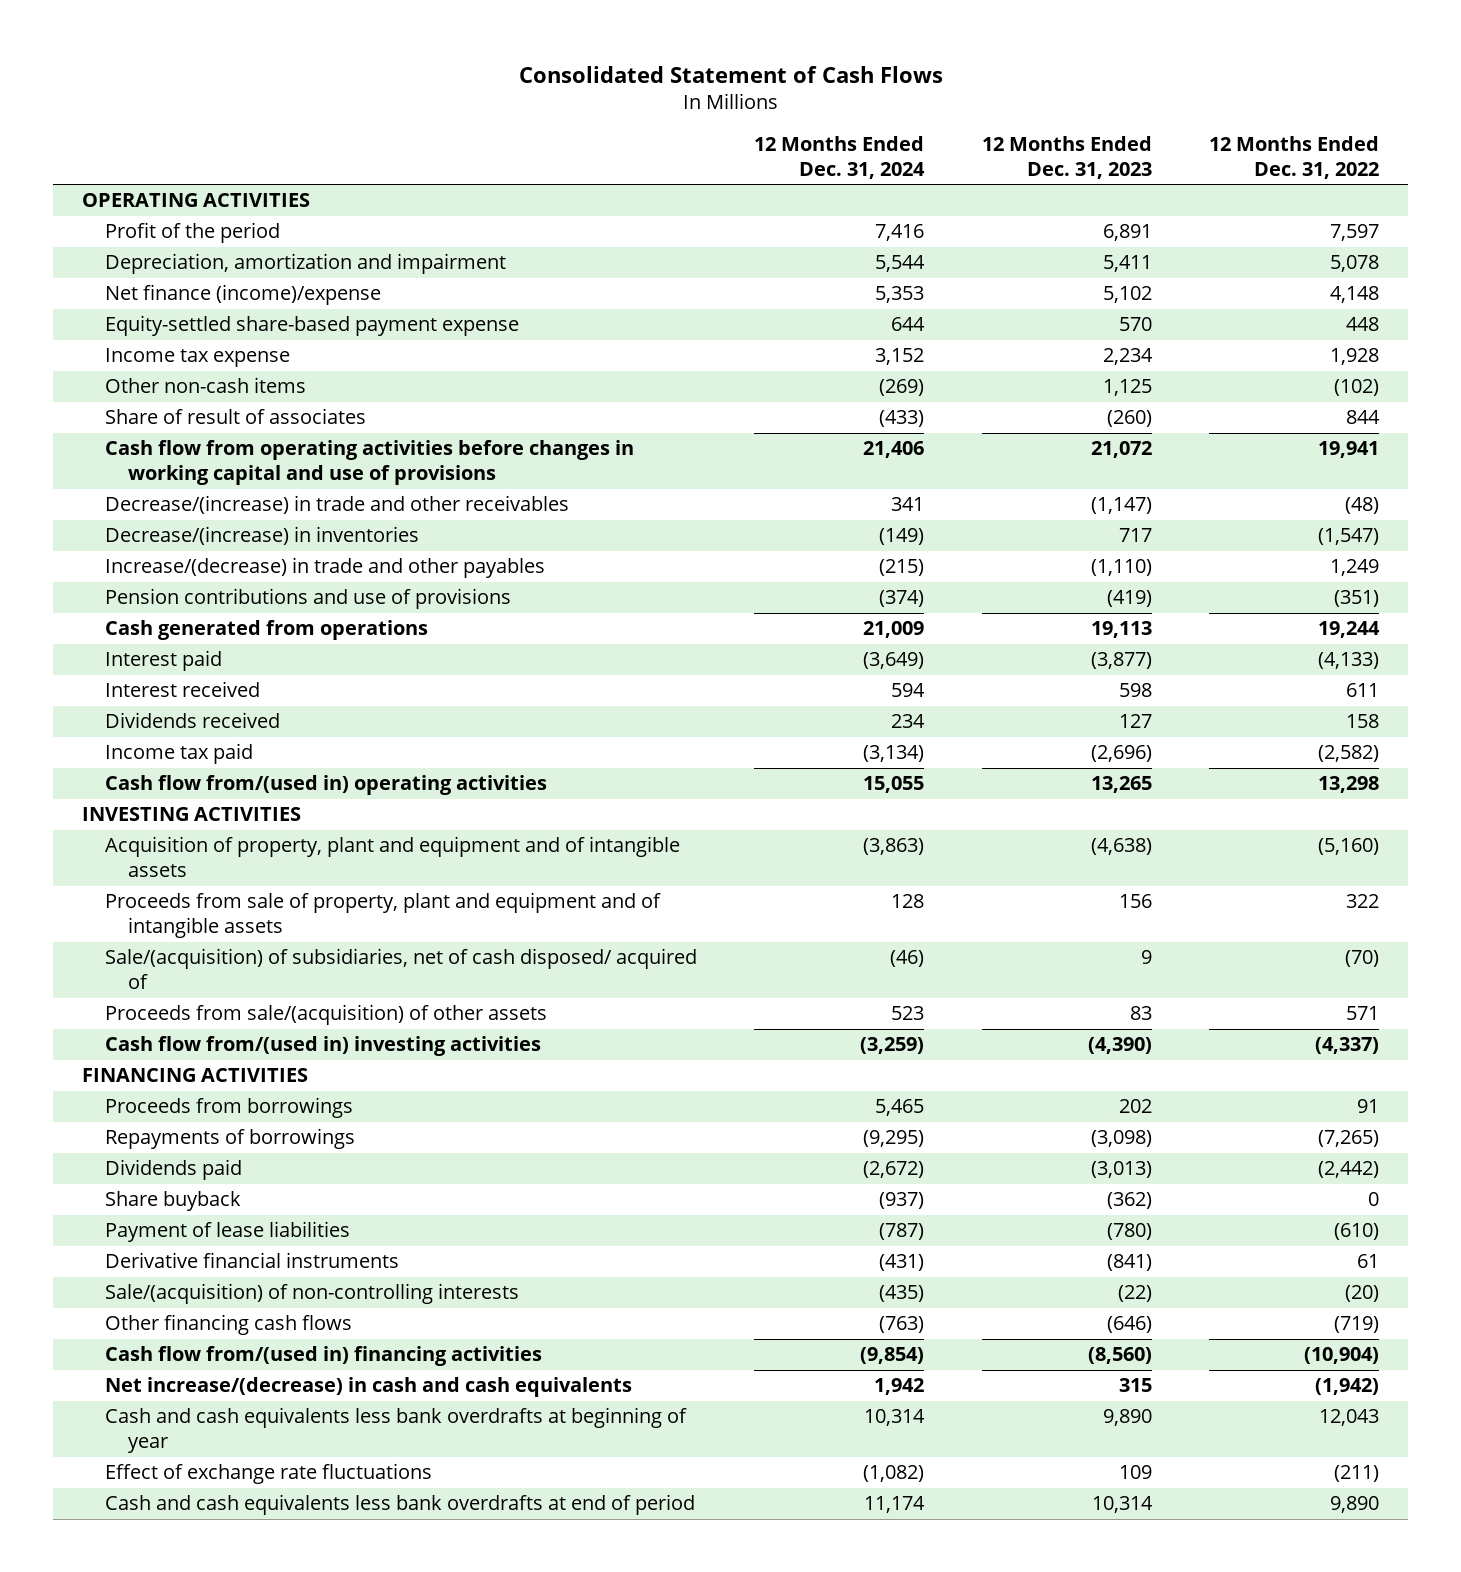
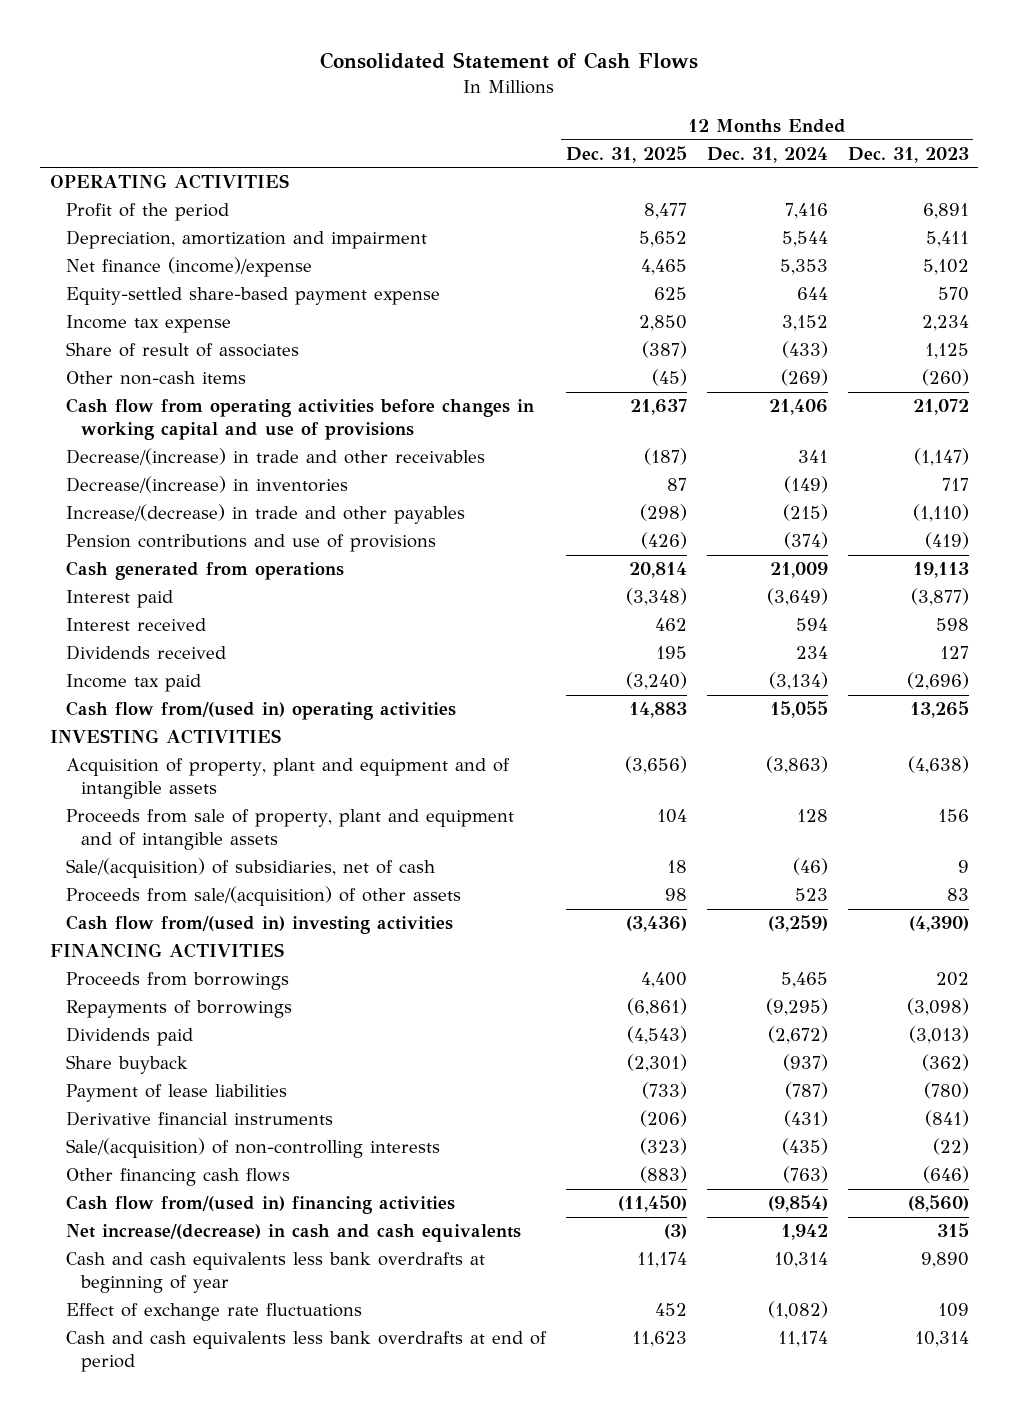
- | 12 Months Ended Dec. 31, 2024 | 12 Months Ended Dec. 31, 2023 | 12 Months Ended Dec. 31, 2022
+ | 12 Months Ended Dec. 31, 2025 | 12 Months Ended Dec. 31, 2024 | 12 Months Ended Dec. 31, 2023
- Other non-cash items | (269) | 1,125 | (102)
- Share of result of associates | (433) | (260) | 844
+ Share of result of associates | (387) | (433) | 1,125
+ Other non-cash items | (45) | (269) | (260)
- Sale/(acquisition) of subsidiaries, net of cash disposed/ acquired of | (46) | 9 | (70)
+ Sale/(acquisition) of subsidiaries, net of cash | 18 | (46) | 9

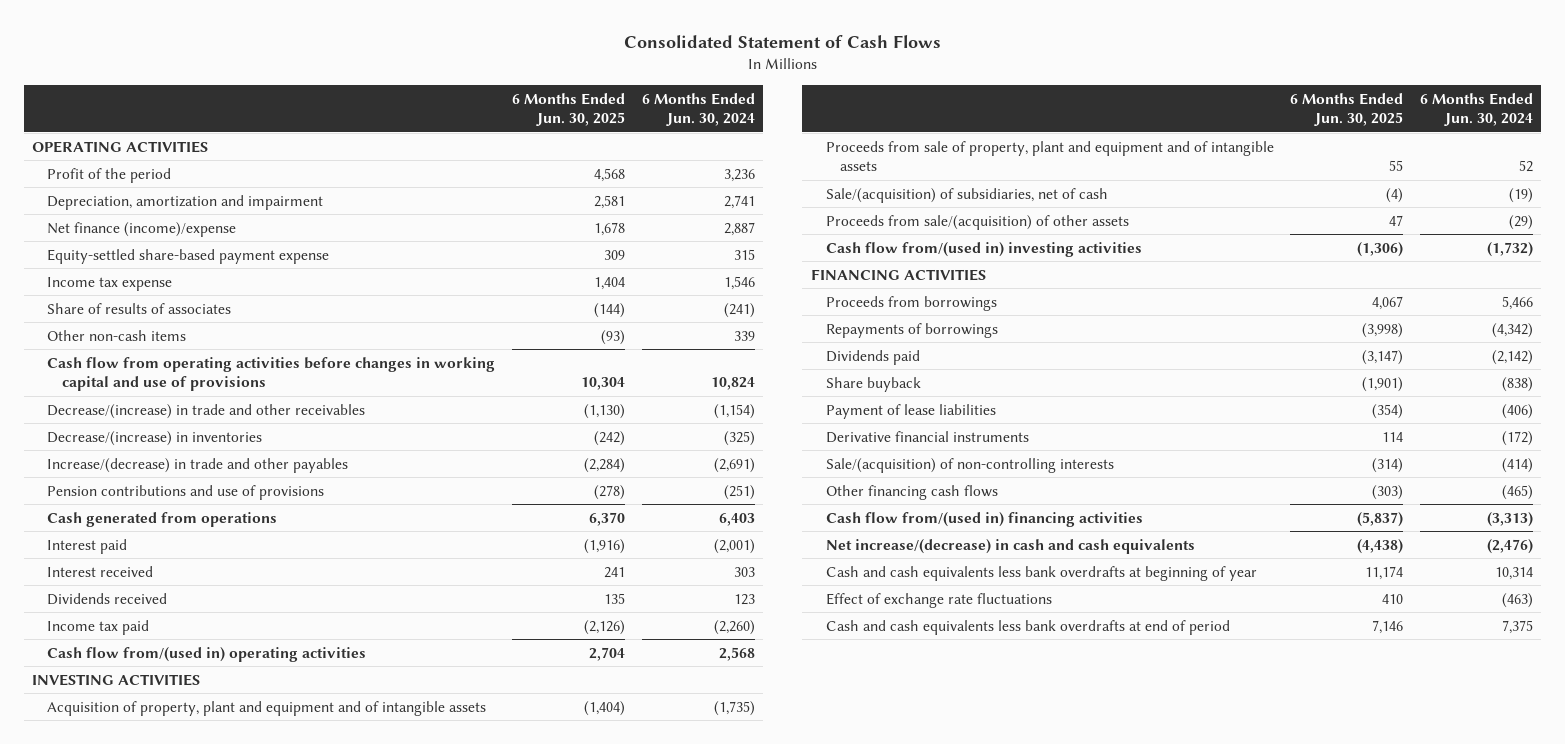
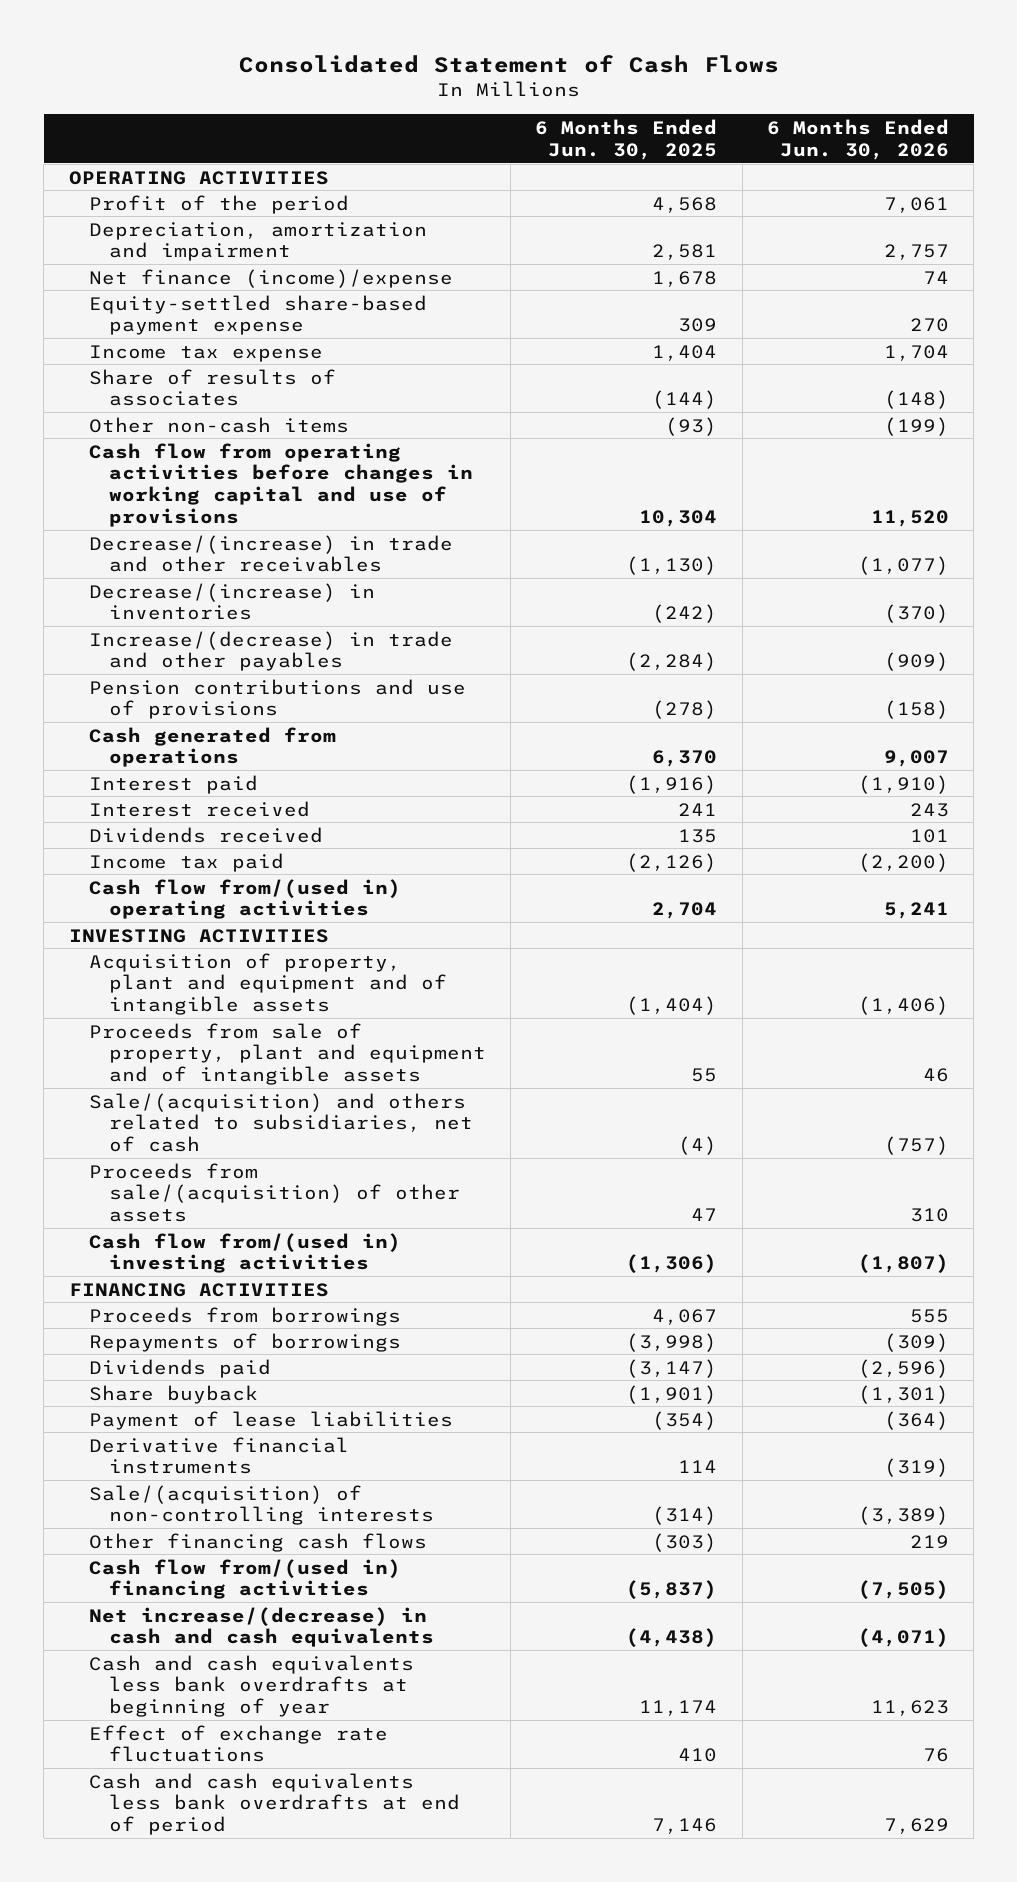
- | 6 Months Ended Jun. 30, 2025 | 6 Months Ended Jun. 30, 2024
+ | 6 Months Ended Jun. 30, 2025 | 6 Months Ended Jun. 30, 2026
- Sale/(acquisition) of subsidiaries, net of cash | (4) | (19)
+ Sale/(acquisition) and others related to subsidiaries, net of cash | (4) | (757)

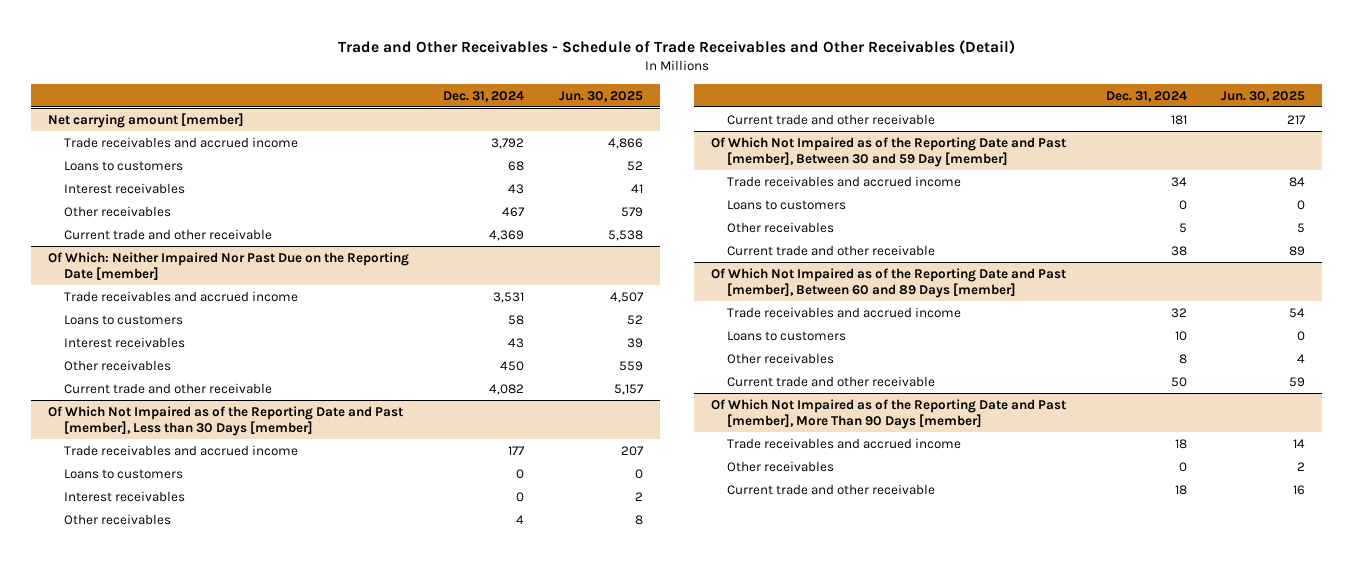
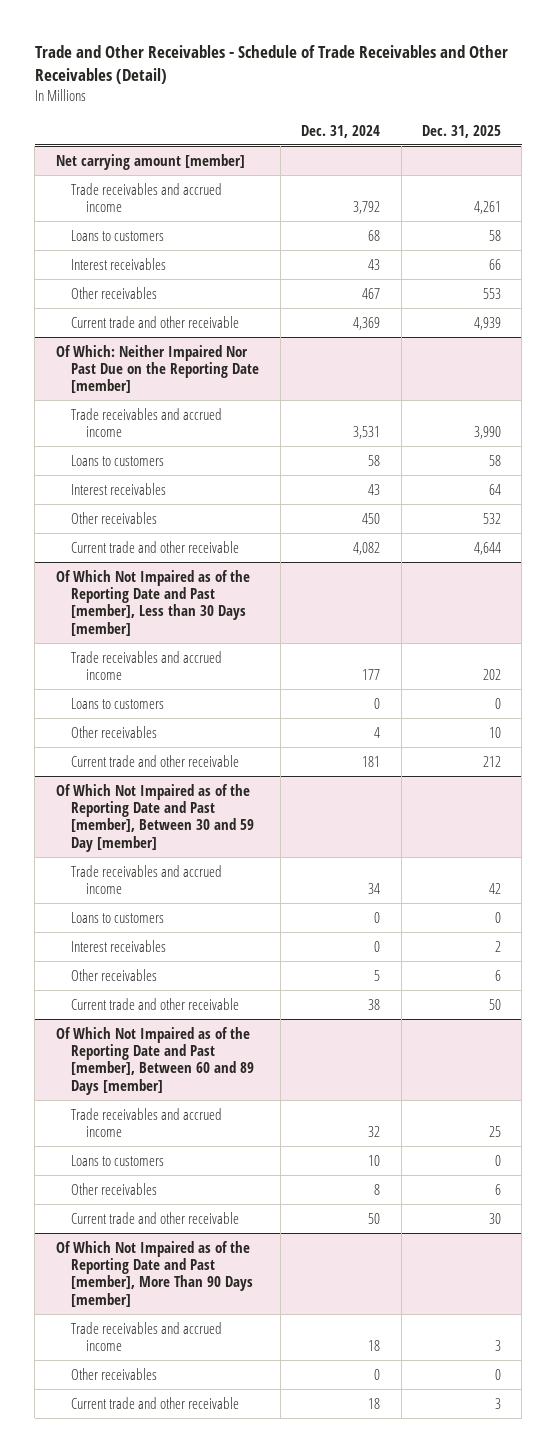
- | Dec. 31, 2024 | Jun. 30, 2025
+ | Dec. 31, 2024 | Dec. 31, 2025
@ Of Which Not Impaired as of the Reporting Date and Past [member], Less than 30 Days [member]
- Interest receivables | 0 | 2
@ Of Which Not Impaired as of the Reporting Date and Past [member], Between 30 and 59 Day [member]
+ Interest receivables | 0 | 2

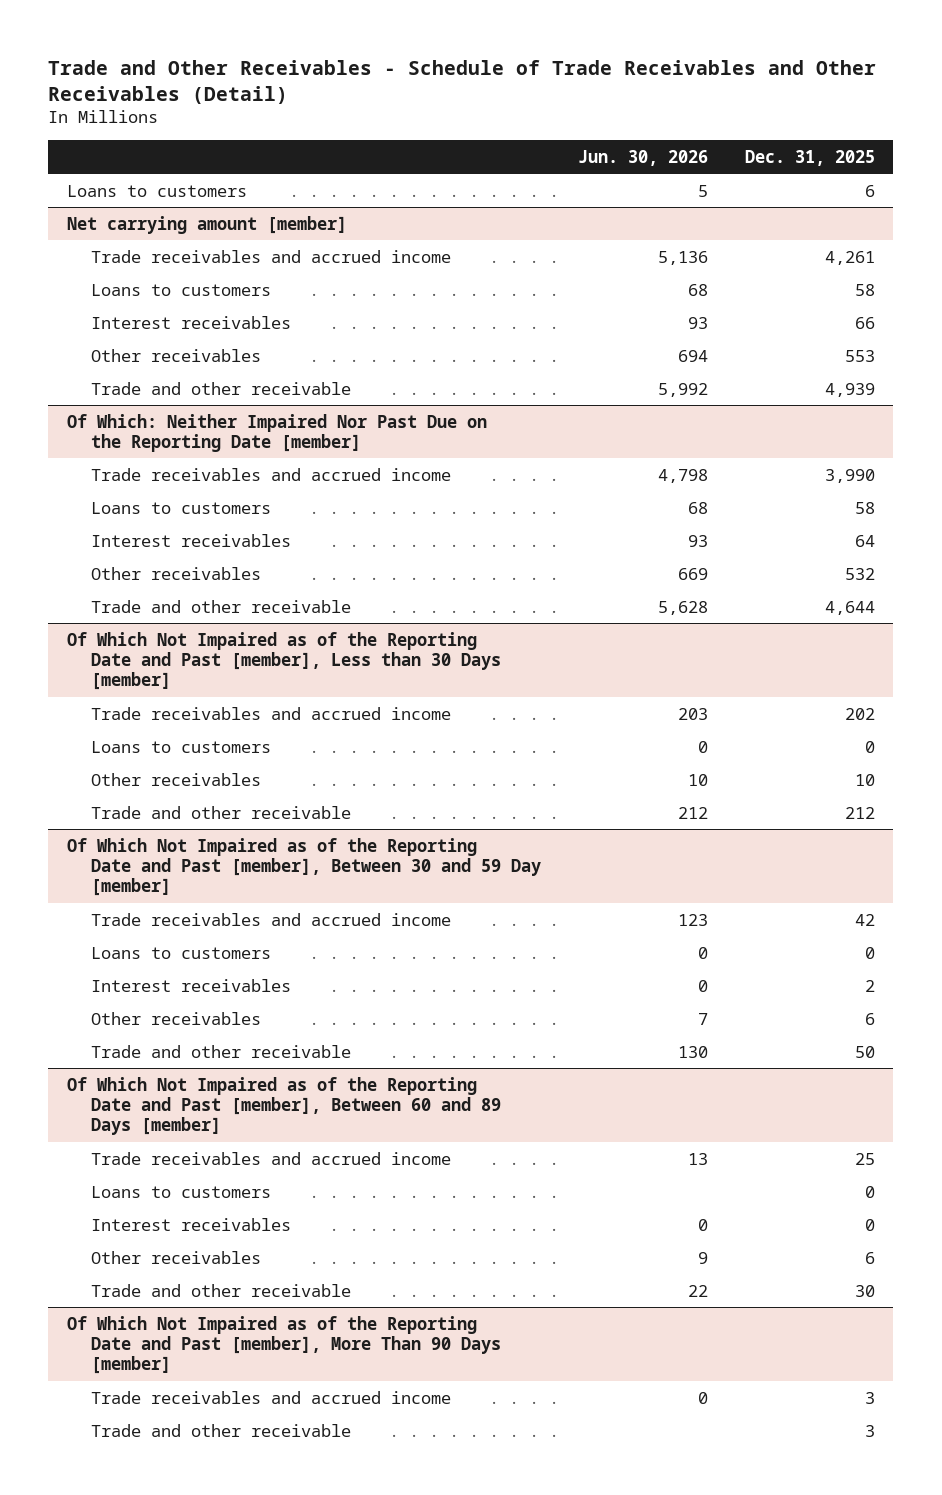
- | Dec. 31, 2024 | Dec. 31, 2025
+ | Jun. 30, 2026 | Dec. 31, 2025
+ Loans to customers | 5 | 6
@ Net carrying amount [member]
- Current trade and other receivable | 4,369 | 4,939
+ Trade and other receivable | 5,992 | 4,939
@ Of Which: Neither Impaired Nor Past Due on the Reporting Date [member]
- Current trade and other receivable | 4,082 | 4,644
+ Trade and other receivable | 5,628 | 4,644
@ Of Which Not Impaired as of the Reporting Date and Past [member], Less than 30 Days [member]
- Current trade and other receivable | 181 | 212
+ Trade and other receivable | 212 | 212
@ Of Which Not Impaired as of the Reporting Date and Past [member], Between 30 and 59 Day [member]
- Current trade and other receivable | 38 | 50
+ Trade and other receivable | 130 | 50
@ Of Which Not Impaired as of the Reporting Date and Past [member], Between 60 and 89 Days [member]
+ Interest receivables | 0 | 0
- Current trade and other receivable | 50 | 30
+ Trade and other receivable | 22 | 30
@ Of Which Not Impaired as of the Reporting Date and Past [member], More Than 90 Days [member]
- Other receivables | 0 | 0
- Current trade and other receivable | 18 | 3
+ Trade and other receivable | | 3

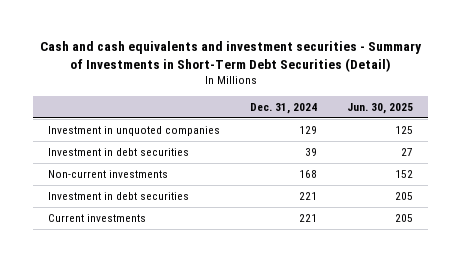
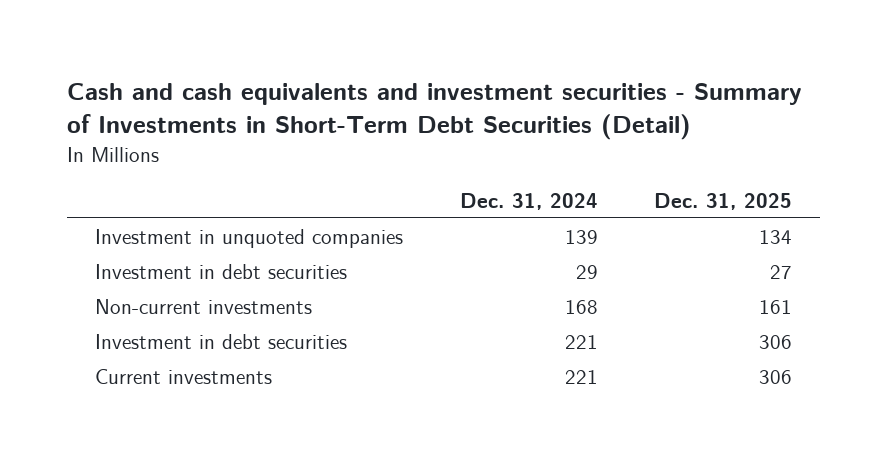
- | Dec. 31, 2024 | Jun. 30, 2025
+ | Dec. 31, 2024 | Dec. 31, 2025
- Investment in unquoted companies | 129 | 125
- Investment in debt securities | 39 | 27
+ Investment in unquoted companies | 139 | 134
+ Investment in debt securities | 29 | 27

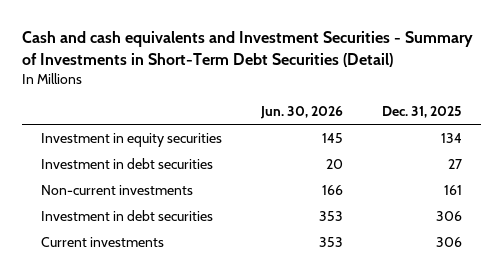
- Cash and cash equivalents and investment securities - Summary of Investments in Short-Term Debt Securities (Detail)
+ Cash and cash equivalents and Investment Securities - Summary of Investments in Short-Term Debt Securities (Detail)
- | Dec. 31, 2024 | Dec. 31, 2025
+ | Jun. 30, 2026 | Dec. 31, 2025
- Investment in unquoted companies | 139 | 134
+ Investment in equity securities | 145 | 134

